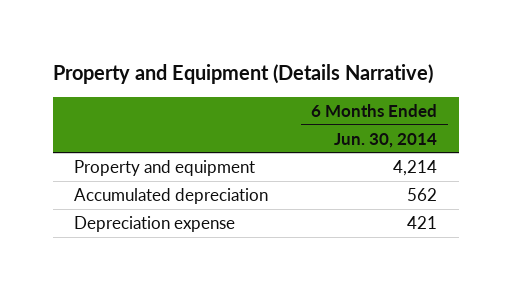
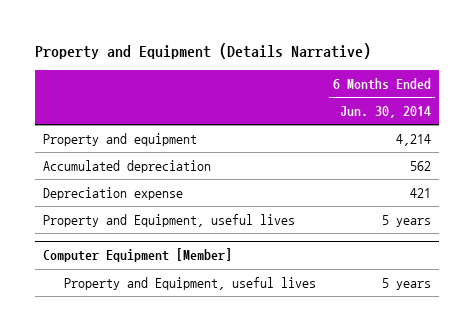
+ Property and Equipment, useful lives | 5 years
+ Computer Equipment [Member]
+ Property and Equipment, useful lives | 5 years

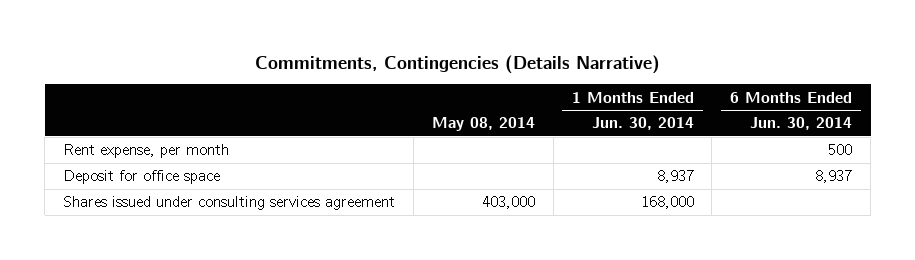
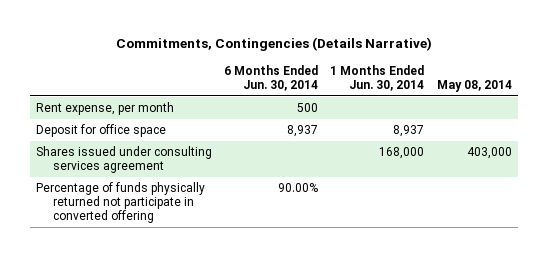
- | May 08, 2014 | 1 Months Ended Jun. 30, 2014 | 6 Months Ended Jun. 30, 2014
+ | 6 Months Ended Jun. 30, 2014 | 1 Months Ended Jun. 30, 2014 | May 08, 2014
+ Percentage of funds physically returned not participate in converted offering | 90.00% | |

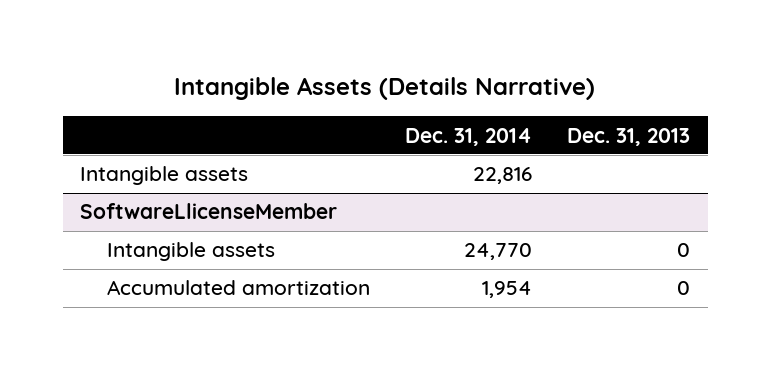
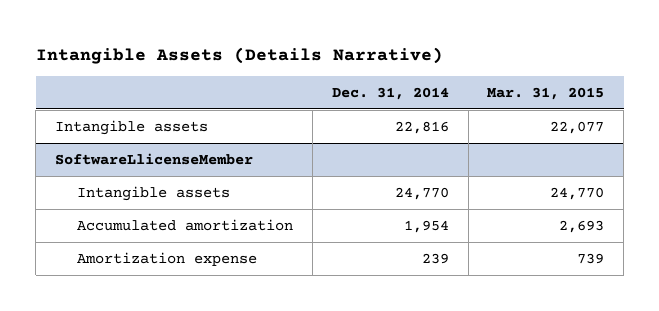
- | Dec. 31, 2014 | Dec. 31, 2013
+ | Dec. 31, 2014 | Mar. 31, 2015
@ SoftwareLlicenseMember
+ Amortization expense | 239 | 739

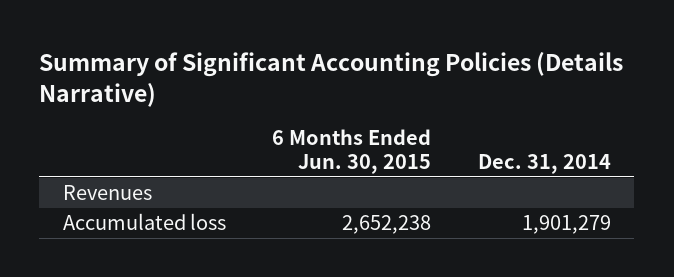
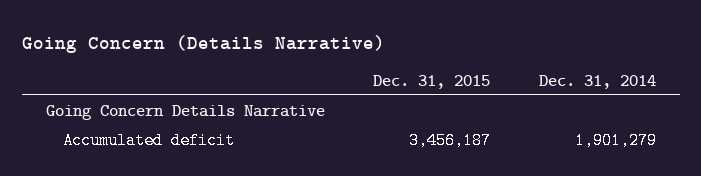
- Summary of Significant Accounting Policies (Details Narrative)
+ Going Concern (Details Narrative)
- | 6 Months Ended Jun. 30, 2015 | Dec. 31, 2014
+ | Dec. 31, 2015 | Dec. 31, 2014
- Revenues
- Accumulated loss | 2,652,238 | 1,901,279
+ Going Concern Details Narrative
+ Accumulated deficit | 3,456,187 | 1,901,279

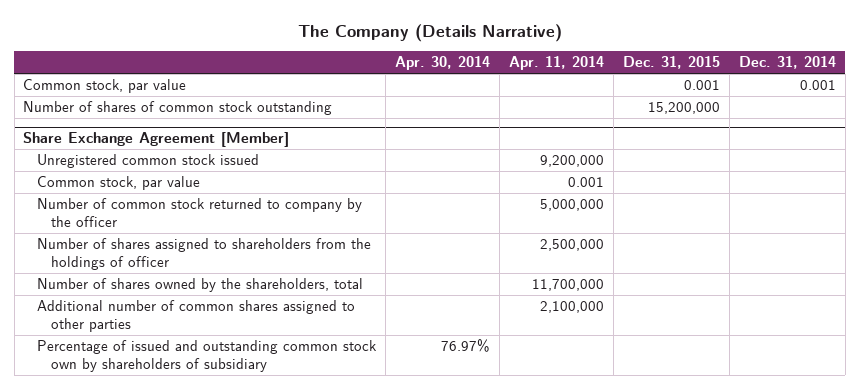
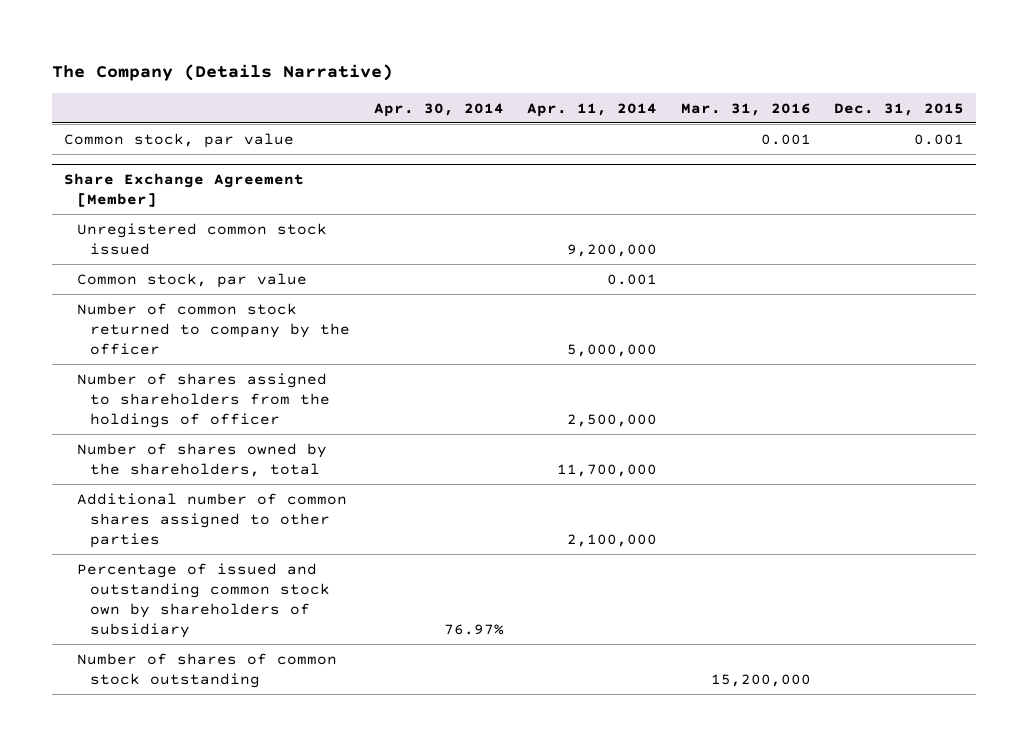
- | Apr. 30, 2014 | Apr. 11, 2014 | Dec. 31, 2015 | Dec. 31, 2014
+ | Apr. 30, 2014 | Apr. 11, 2014 | Mar. 31, 2016 | Dec. 31, 2015
- Number of shares of common stock outstanding | | | 15,200,000 |
@ Share Exchange Agreement [Member]
+ Number of shares of common stock outstanding | | | 15,200,000 |

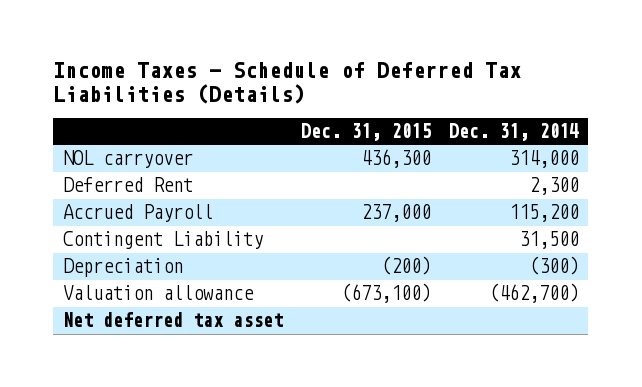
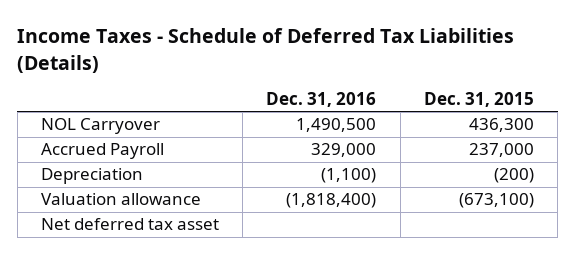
- | Dec. 31, 2015 | Dec. 31, 2014
+ | Dec. 31, 2016 | Dec. 31, 2015
- NOL carryover | 436,300 | 314,000
- Deferred Rent | | 2,300
+ NOL Carryover | 1,490,500 | 436,300
- Contingent Liability | | 31,500

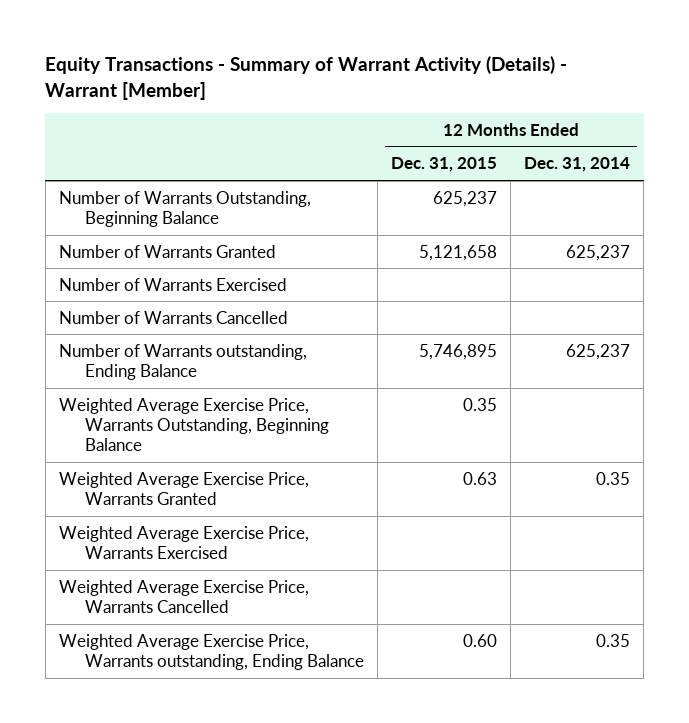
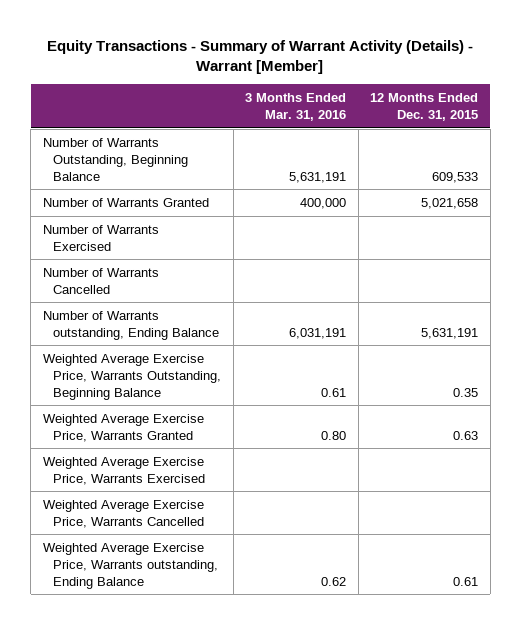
- | 12 Months Ended Dec. 31, 2015 | 12 Months Ended Dec. 31, 2014
+ | 3 Months Ended Mar. 31, 2016 | 12 Months Ended Dec. 31, 2015
- Number of Warrants Outstanding, Beginning Balance | 625,237 |
- Number of Warrants Granted | 5,121,658 | 625,237
+ Number of Warrants Outstanding, Beginning Balance | 5,631,191 | 609,533
+ Number of Warrants Granted | 400,000 | 5,021,658
- Number of Warrants outstanding, Ending Balance | 5,746,895 | 625,237
+ Number of Warrants outstanding, Ending Balance | 6,031,191 | 5,631,191
- Weighted Average Exercise Price, Warrants outstanding, Ending Balance | 0.60 | 0.35
+ Weighted Average Exercise Price, Warrants outstanding, Ending Balance | 0.62 | 0.61

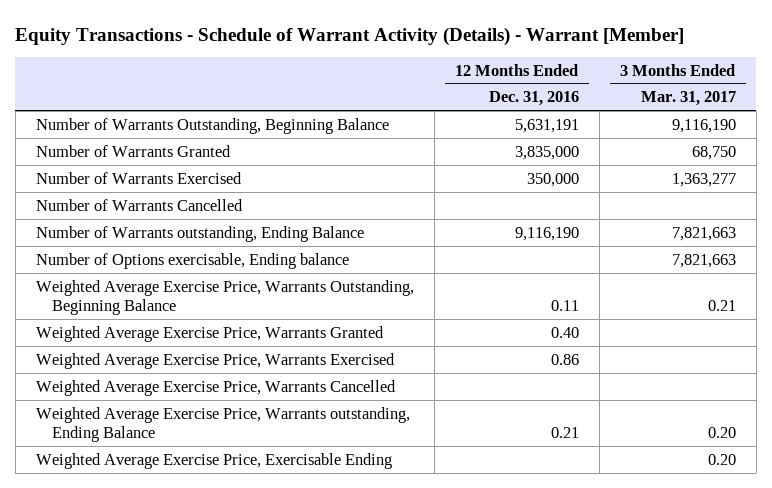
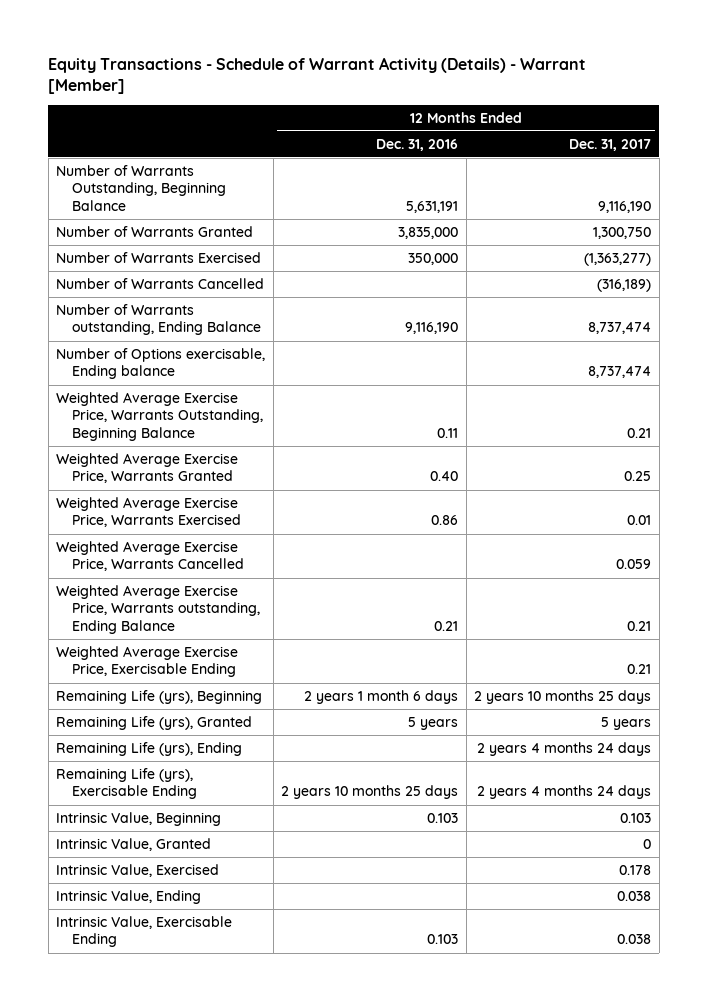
- | 12 Months Ended Dec. 31, 2016 | 3 Months Ended Mar. 31, 2017
+ | 12 Months Ended Dec. 31, 2016 | 12 Months Ended Dec. 31, 2017
+ Remaining Life (yrs), Beginning | 2 years 1 month 6 days | 2 years 10 months 25 days
+ Remaining Life (yrs), Granted | 5 years | 5 years
+ Remaining Life (yrs), Ending | | 2 years 4 months 24 days
+ Remaining Life (yrs), Exercisable Ending | 2 years 10 months 25 days | 2 years 4 months 24 days
+ Intrinsic Value, Beginning | 0.103 | 0.103
+ Intrinsic Value, Granted | | 0
+ Intrinsic Value, Exercised | | 0.178
+ Intrinsic Value, Ending | | 0.038
+ Intrinsic Value, Exercisable Ending | 0.103 | 0.038

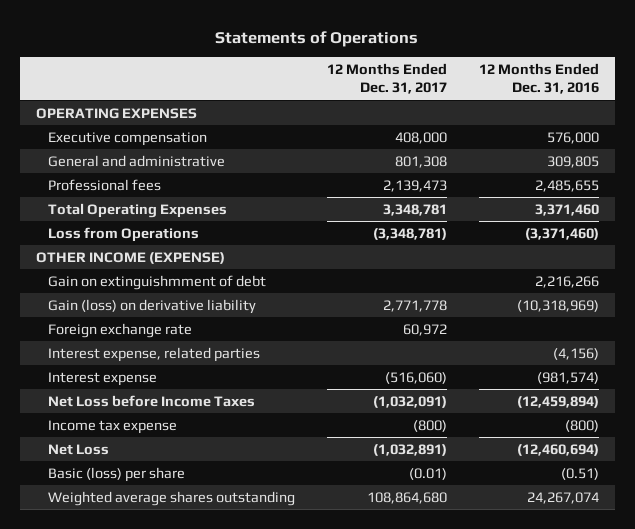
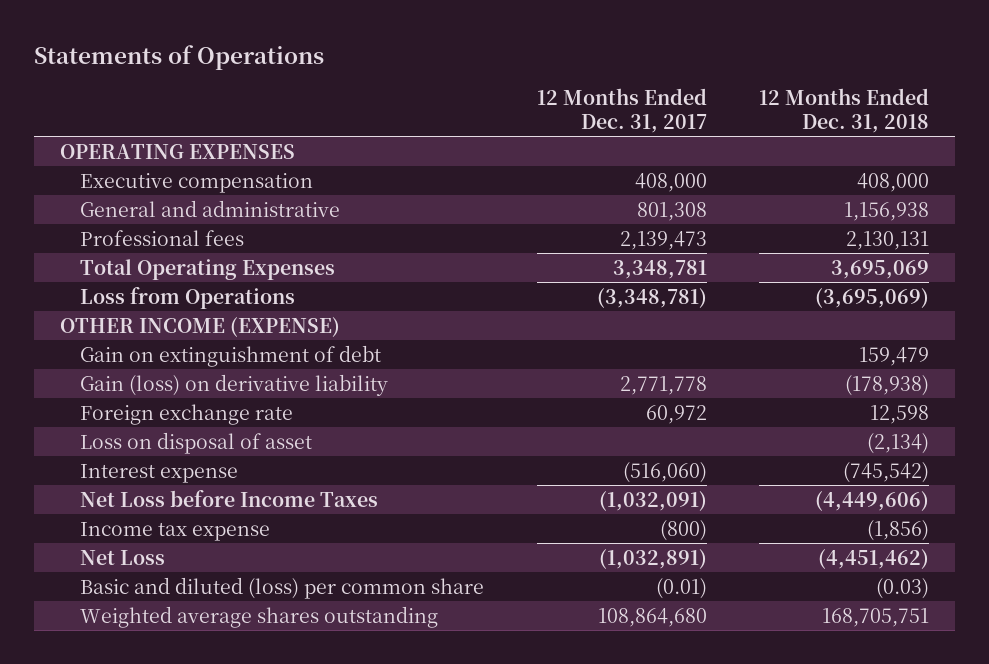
- | 12 Months Ended Dec. 31, 2017 | 12 Months Ended Dec. 31, 2016
+ | 12 Months Ended Dec. 31, 2017 | 12 Months Ended Dec. 31, 2018
- Gain on extinguishmment of debt | | 2,216,266
+ Gain on extinguishment of debt | | 159,479
- Interest expense, related parties | | (4,156)
+ Loss on disposal of asset | | (2,134)
- Basic (loss) per share | (0.01) | (0.51)
+ Basic and diluted (loss) per common share | (0.01) | (0.03)

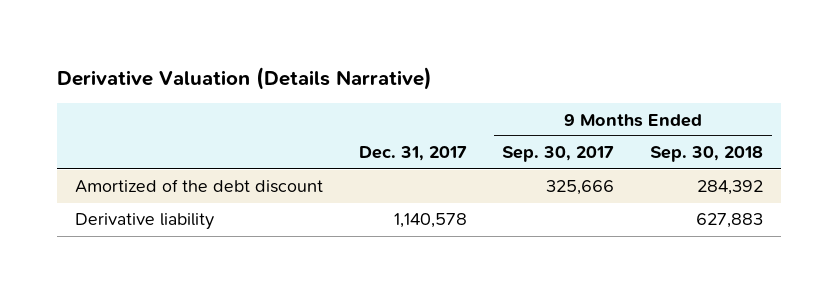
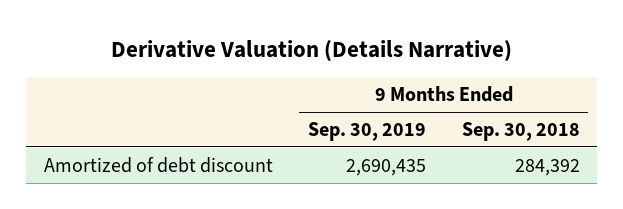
- | Dec. 31, 2017 | 9 Months Ended Sep. 30, 2017 | 9 Months Ended Sep. 30, 2018
+ | 9 Months Ended Sep. 30, 2019 | 9 Months Ended Sep. 30, 2018
- Amortized of the debt discount | | 325,666 | 284,392
- Derivative liability | 1,140,578 | | 627,883
+ Amortized of debt discount | 2,690,435 | 284,392

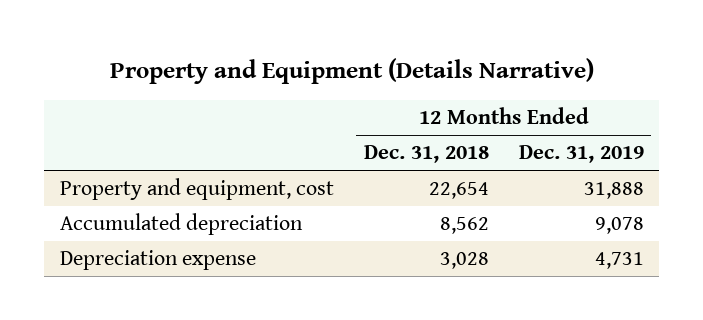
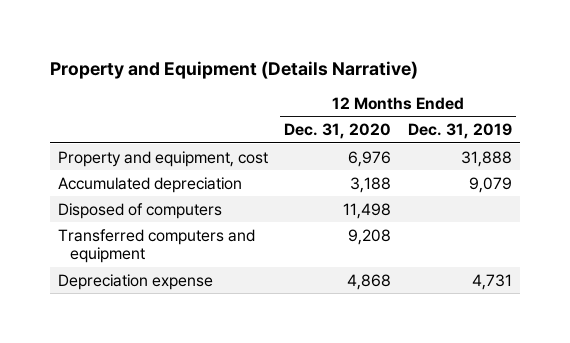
- | 12 Months Ended Dec. 31, 2018 | 12 Months Ended Dec. 31, 2019
+ | 12 Months Ended Dec. 31, 2020 | 12 Months Ended Dec. 31, 2019
- Accumulated depreciation | 8,562 | 9,078
+ Accumulated depreciation | 3,188 | 9,079
+ Disposed of computers | 11,498 |
+ Transferred computers and equipment | 9,208 |

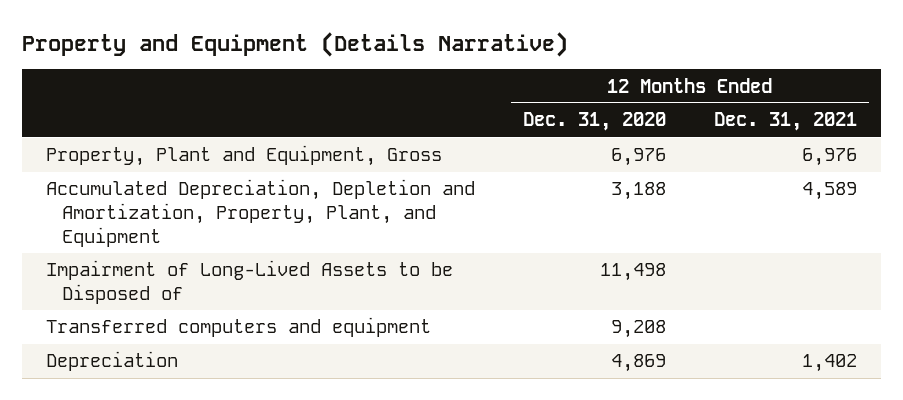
- | 12 Months Ended Dec. 31, 2020 | 12 Months Ended Dec. 31, 2019
+ | 12 Months Ended Dec. 31, 2020 | 12 Months Ended Dec. 31, 2021
- Property and equipment, cost | 6,976 | 31,888
- Accumulated depreciation | 3,188 | 9,079
- Disposed of computers | 11,498 |
+ Property, Plant and Equipment, Gross | 6,976 | 6,976
+ Accumulated Depreciation, Depletion and Amortization, Property, Plant, and Equipment | 3,188 | 4,589
+ Impairment of Long-Lived Assets to be Disposed of | 11,498 |
- Depreciation expense | 4,868 | 4,731
+ Depreciation | 4,869 | 1,402

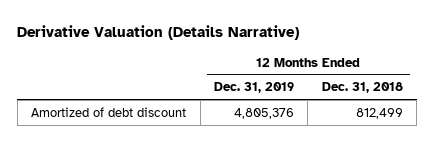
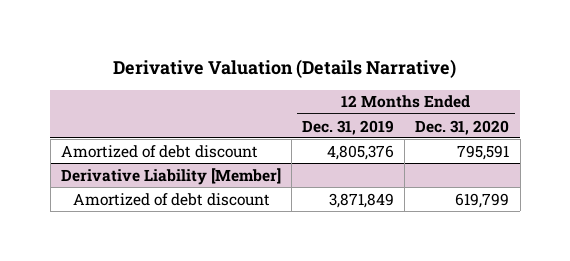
- | 12 Months Ended Dec. 31, 2019 | 12 Months Ended Dec. 31, 2018
+ | 12 Months Ended Dec. 31, 2019 | 12 Months Ended Dec. 31, 2020
+ Derivative Liability [Member]
+ Amortized of debt discount | 3,871,849 | 619,799

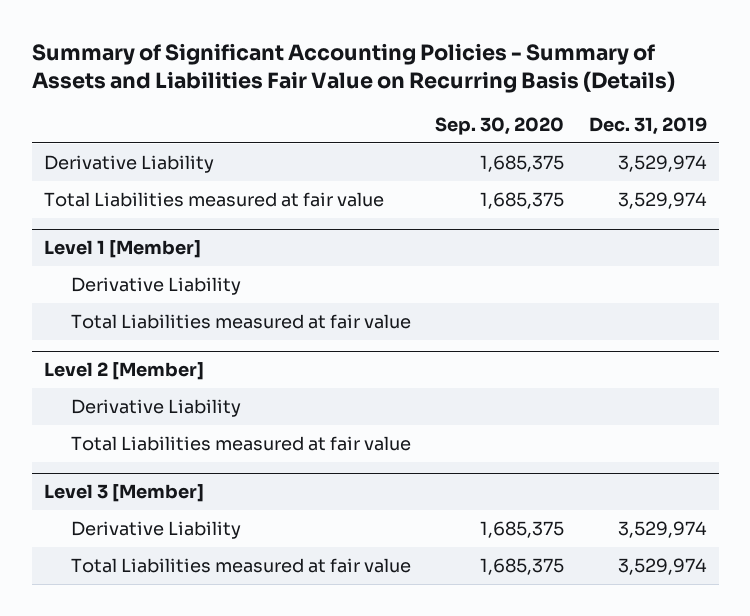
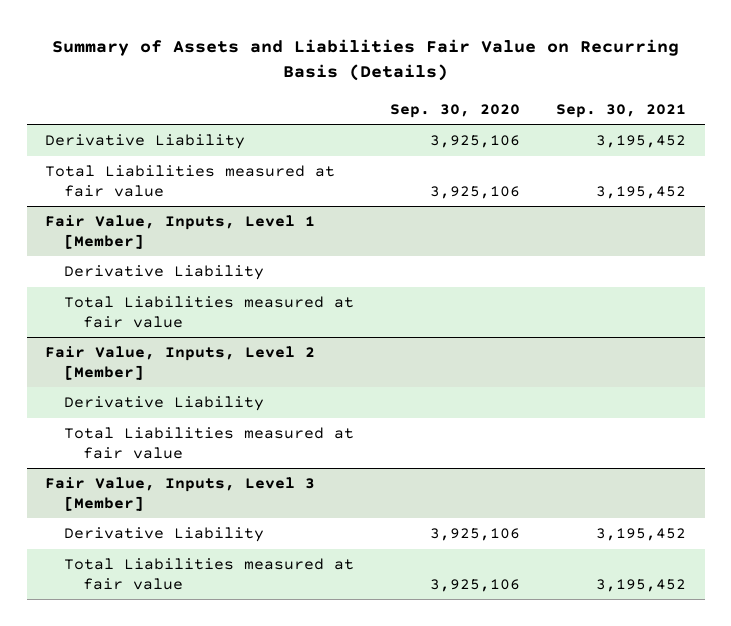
- Summary of Significant Accounting Policies - Summary of Assets and Liabilities Fair Value on Recurring Basis (Details)
+ Summary of Assets and Liabilities Fair Value on Recurring Basis (Details)
- | Sep. 30, 2020 | Dec. 31, 2019
+ | Sep. 30, 2020 | Sep. 30, 2021
- Derivative Liability | 1,685,375 | 3,529,974
- Total Liabilities measured at fair value | 1,685,375 | 3,529,974
- Level 1 [Member]
+ Derivative Liability | 3,925,106 | 3,195,452
+ Total Liabilities measured at fair value | 3,925,106 | 3,195,452
+ Fair Value, Inputs, Level 1 [Member]
- Level 2 [Member]
+ Fair Value, Inputs, Level 2 [Member]
- Level 3 [Member]
- Derivative Liability | 1,685,375 | 3,529,974
- Total Liabilities measured at fair value | 1,685,375 | 3,529,974
+ Fair Value, Inputs, Level 3 [Member]
+ Derivative Liability | 3,925,106 | 3,195,452
+ Total Liabilities measured at fair value | 3,925,106 | 3,195,452

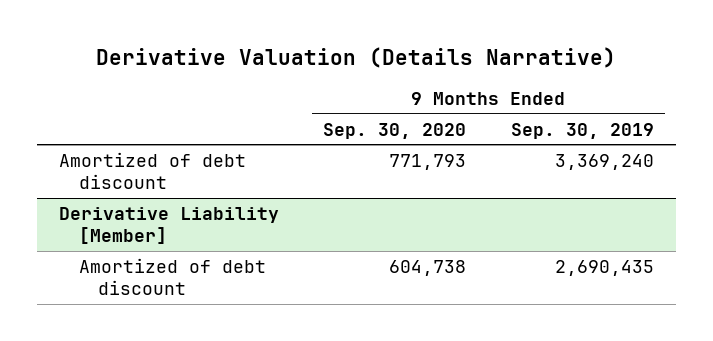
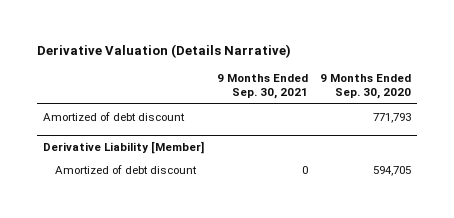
- | 9 Months Ended Sep. 30, 2020 | 9 Months Ended Sep. 30, 2019
+ | 9 Months Ended Sep. 30, 2021 | 9 Months Ended Sep. 30, 2020
@ Derivative Liability [Member]
- Amortized of debt discount | 604,738 | 2,690,435
+ Amortized of debt discount | 0 | 594,705

